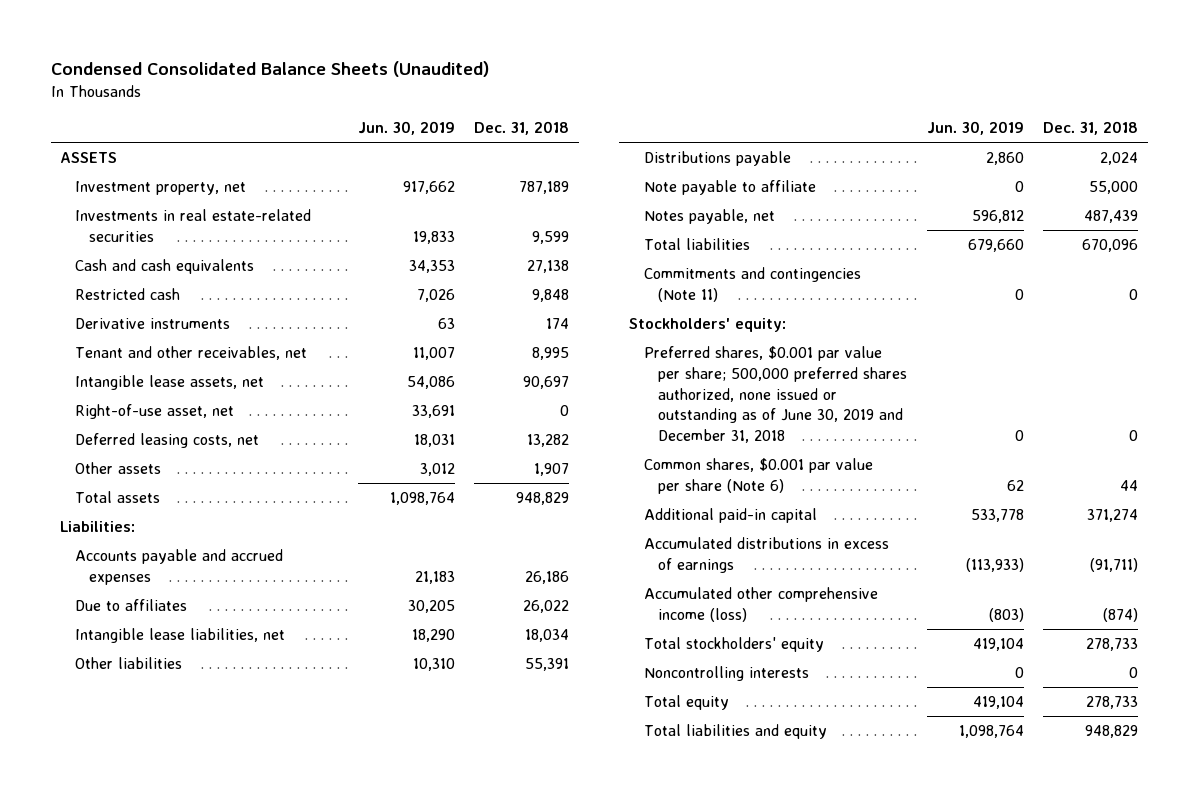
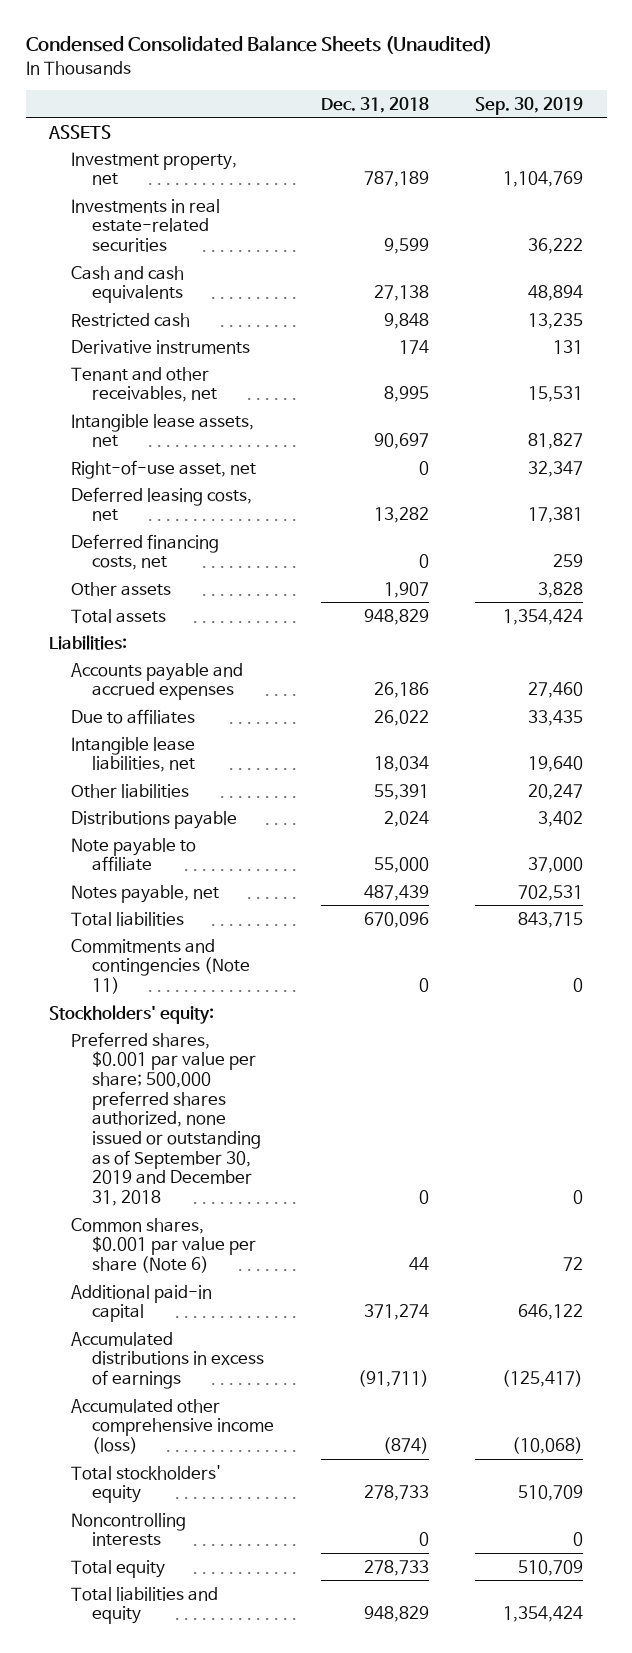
- | Jun. 30, 2019 | Dec. 31, 2018
+ | Dec. 31, 2018 | Sep. 30, 2019
+ Deferred financing costs, net | 0 | 259
- Preferred shares, $0.001 par value per share; 500,000 preferred shares authorized, none issued or outstanding as of June 30, 2019 and December 31, 2018 | 0 | 0
+ Preferred shares, $0.001 par value per share; 500,000 preferred shares authorized, none issued or outstanding as of September 30, 2019 and December 31, 2018 | 0 | 0

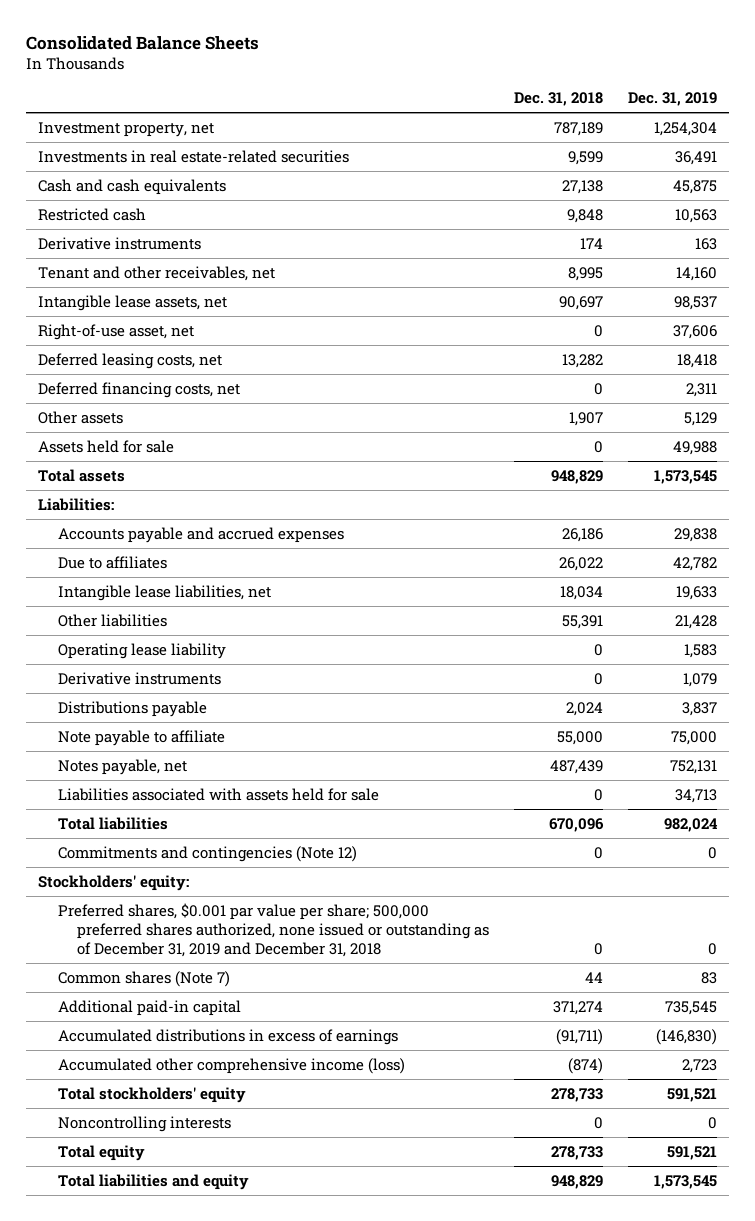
- Condensed Consolidated Balance Sheets (Unaudited)
+ Consolidated Balance Sheets
- | Dec. 31, 2018 | Sep. 30, 2019
+ | Dec. 31, 2018 | Dec. 31, 2019
- ASSETS
+ Assets held for sale | 0 | 49,988
+ Operating lease liability | 0 | 1,583
+ Derivative instruments | 0 | 1,079
+ Liabilities associated with assets held for sale | 0 | 34,713
- Commitments and contingencies (Note 11) | 0 | 0
+ Commitments and contingencies (Note 12) | 0 | 0
- Preferred shares, $0.001 par value per share; 500,000 preferred shares authorized, none issued or outstanding as of September 30, 2019 and December 31, 2018 | 0 | 0
- Common shares, $0.001 par value per share (Note 6) | 44 | 72
+ Preferred shares, $0.001 par value per share; 500,000 preferred shares authorized, none issued or outstanding as of December 31, 2019 and December 31, 2018 | 0 | 0
+ Common shares (Note 7) | 44 | 83

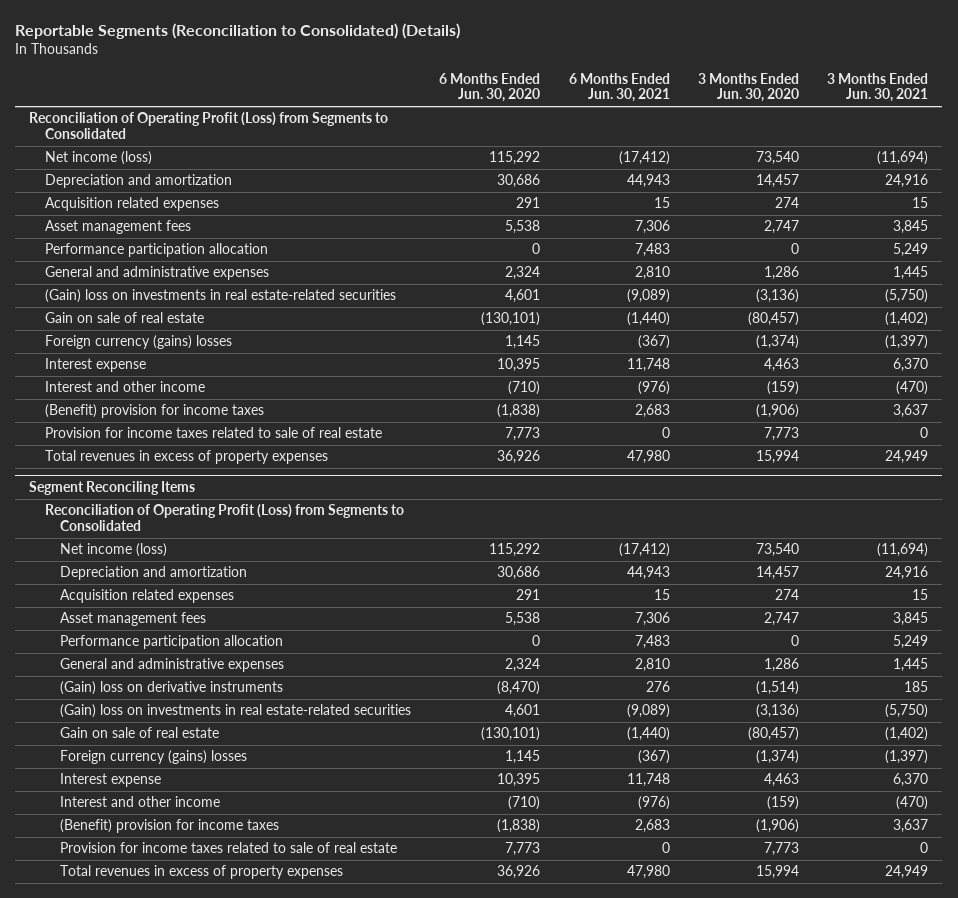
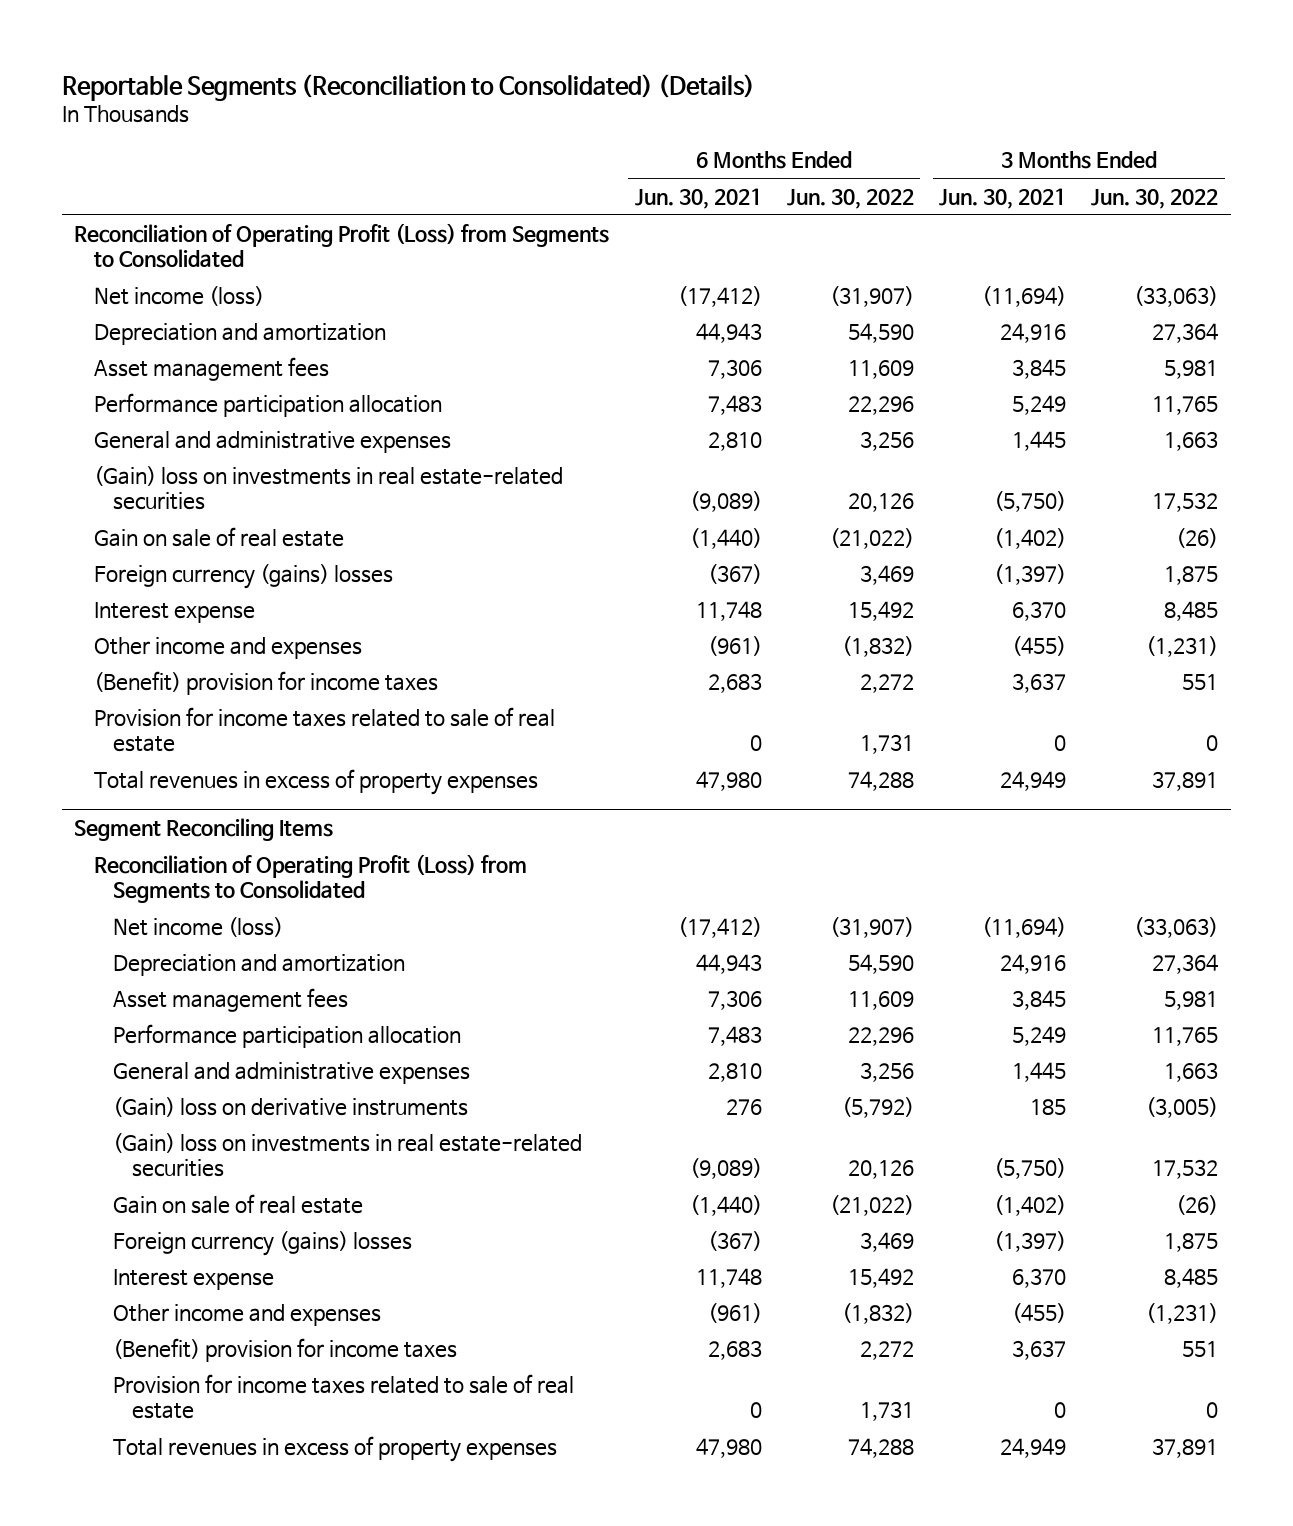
- | 6 Months Ended Jun. 30, 2020 | 6 Months Ended Jun. 30, 2021 | 3 Months Ended Jun. 30, 2020 | 3 Months Ended Jun. 30, 2021
+ | 6 Months Ended Jun. 30, 2021 | 6 Months Ended Jun. 30, 2022 | 3 Months Ended Jun. 30, 2021 | 3 Months Ended Jun. 30, 2022
- Acquisition related expenses | 291 | 15 | 274 | 15
- Interest and other income | (710) | (976) | (159) | (470)
+ Other income and expenses | (961) | (1,832) | (455) | (1,231)
@ Segment Reconciling Items
- Acquisition related expenses | 291 | 15 | 274 | 15
- Interest and other income | (710) | (976) | (159) | (470)
+ Other income and expenses | (961) | (1,832) | (455) | (1,231)

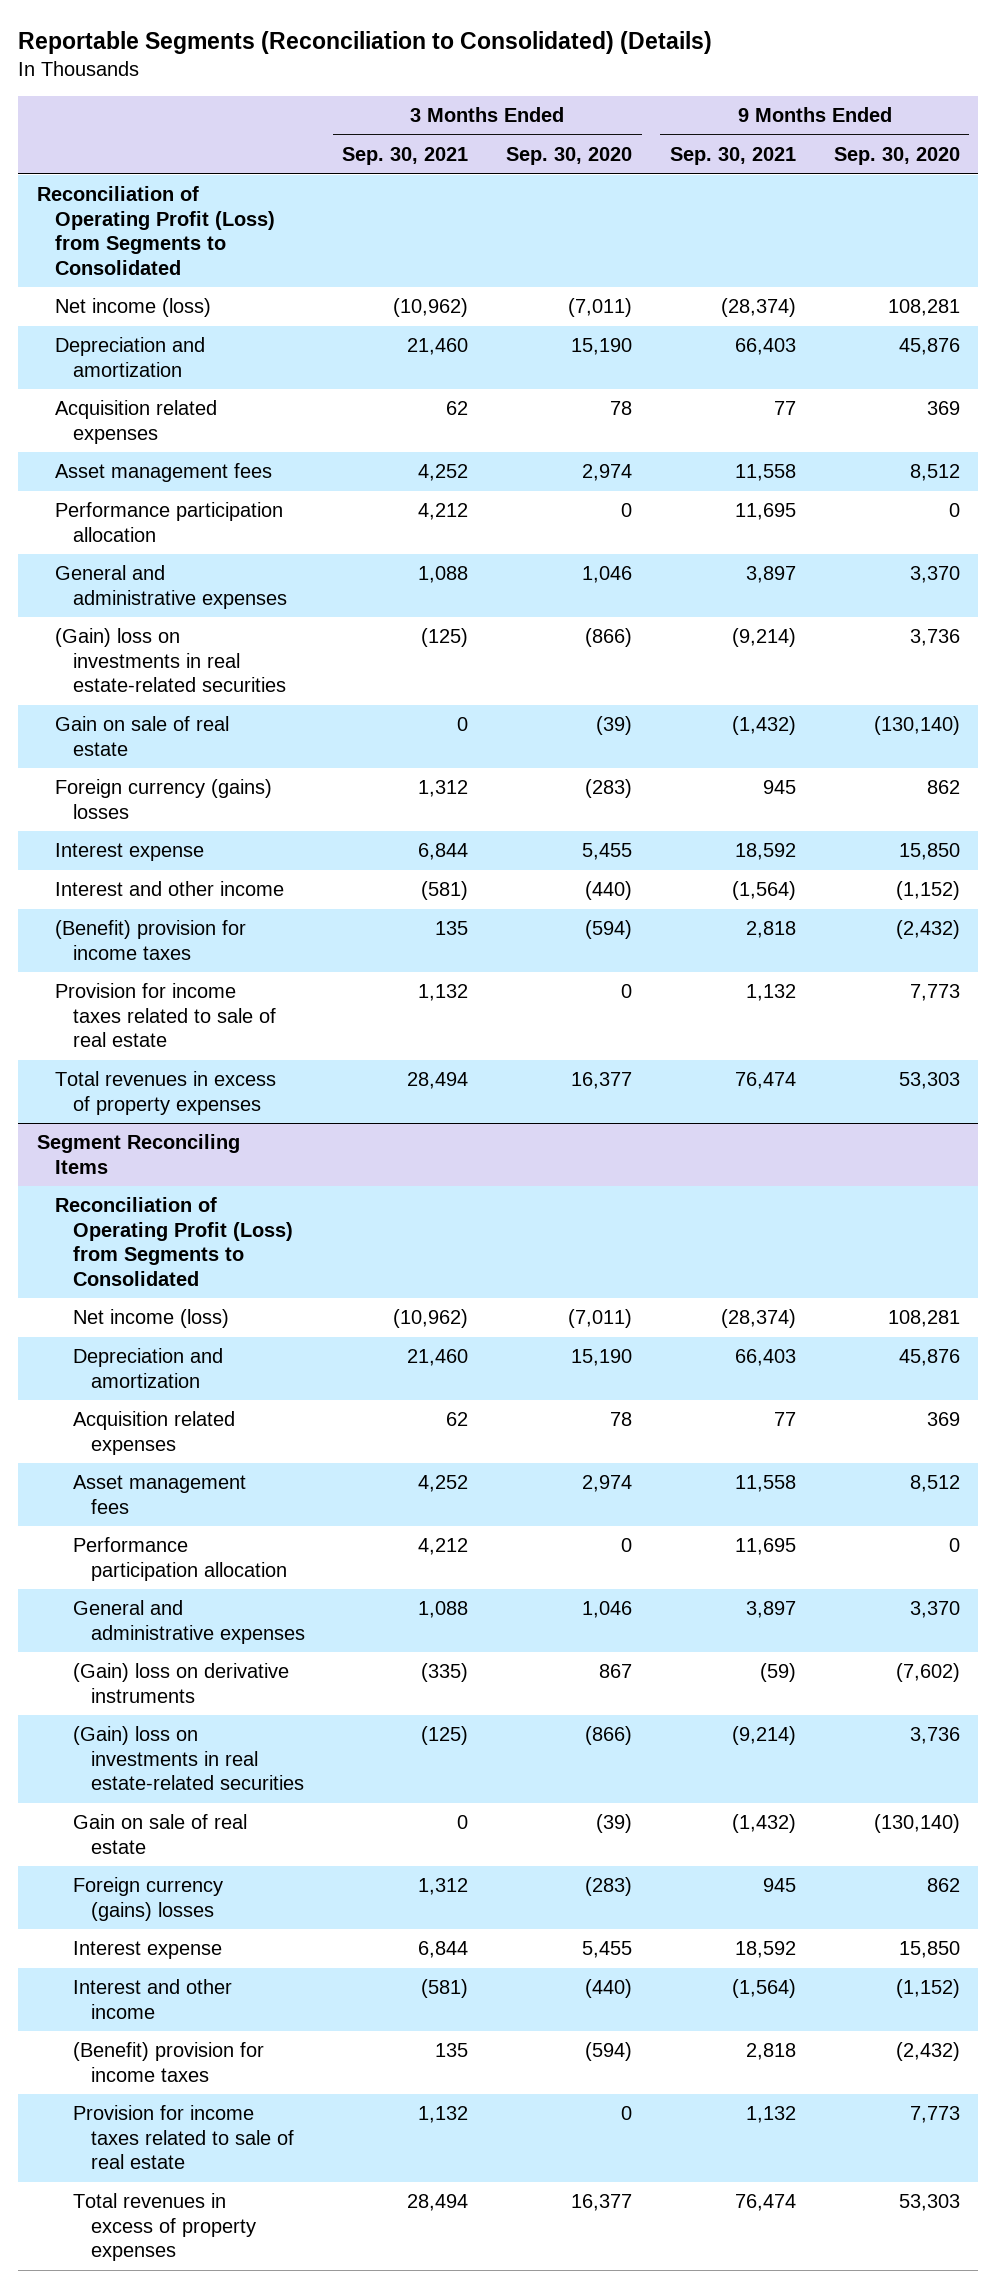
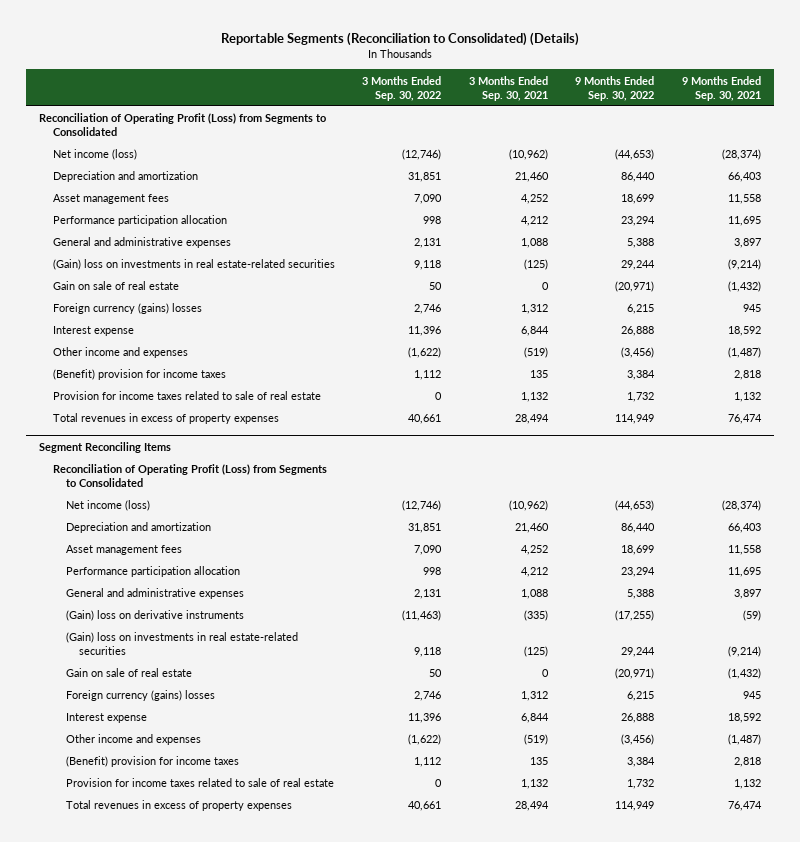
- | 3 Months Ended Sep. 30, 2021 | 3 Months Ended Sep. 30, 2020 | 9 Months Ended Sep. 30, 2021 | 9 Months Ended Sep. 30, 2020
+ | 3 Months Ended Sep. 30, 2022 | 3 Months Ended Sep. 30, 2021 | 9 Months Ended Sep. 30, 2022 | 9 Months Ended Sep. 30, 2021
- Acquisition related expenses | 62 | 78 | 77 | 369
- Interest and other income | (581) | (440) | (1,564) | (1,152)
+ Other income and expenses | (1,622) | (519) | (3,456) | (1,487)
@ Segment Reconciling Items
- Acquisition related expenses | 62 | 78 | 77 | 369
- Interest and other income | (581) | (440) | (1,564) | (1,152)
+ Other income and expenses | (1,622) | (519) | (3,456) | (1,487)

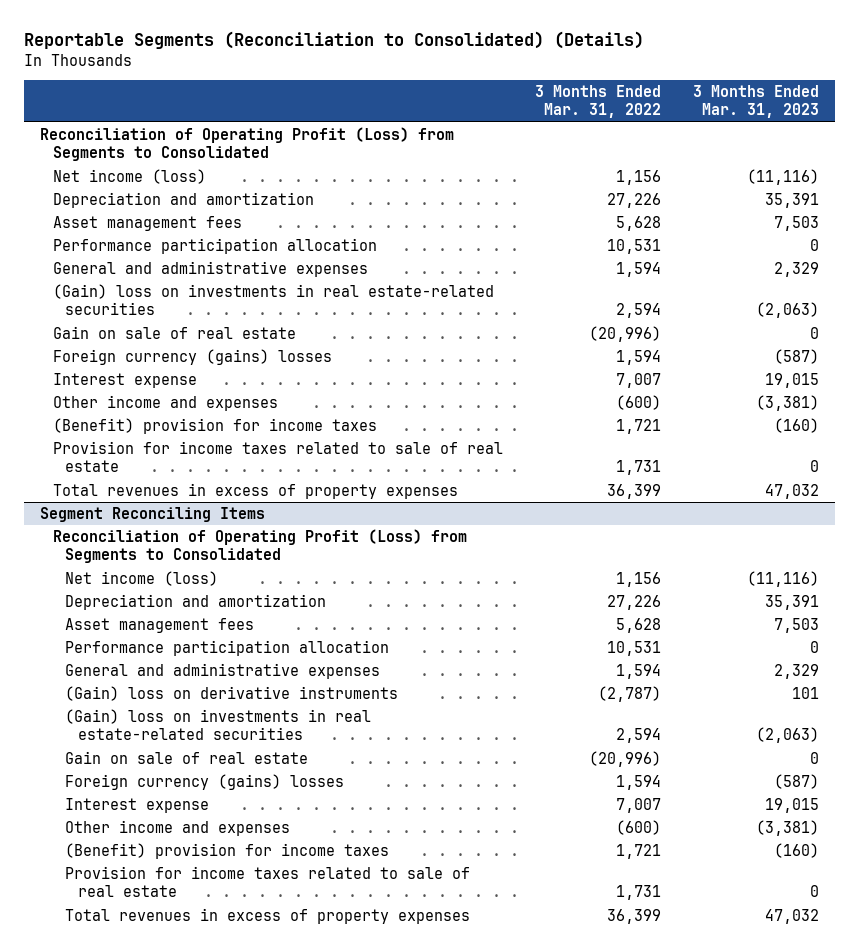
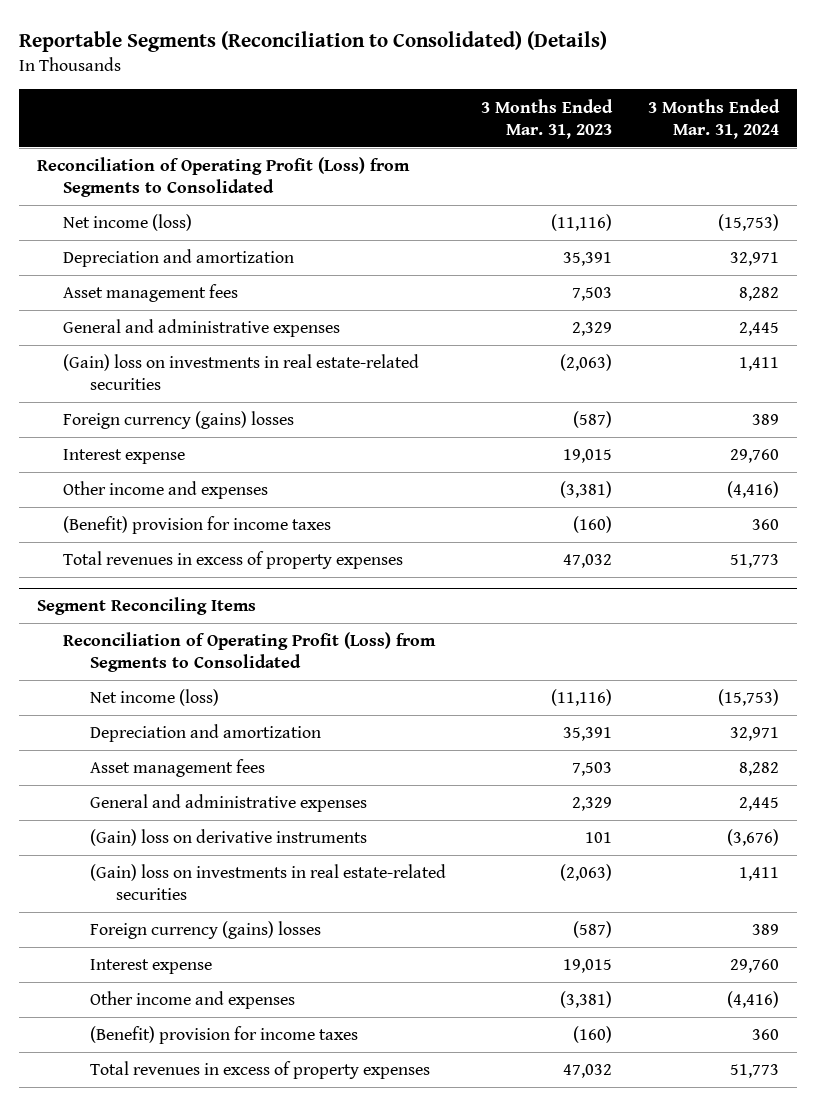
- | 3 Months Ended Mar. 31, 2022 | 3 Months Ended Mar. 31, 2023
+ | 3 Months Ended Mar. 31, 2023 | 3 Months Ended Mar. 31, 2024
- Performance participation allocation | 10,531 | 0
- Gain on sale of real estate | (20,996) | 0
- Provision for income taxes related to sale of real estate | 1,731 | 0
@ Segment Reconciling Items
- Performance participation allocation | 10,531 | 0
- Gain on sale of real estate | (20,996) | 0
- Provision for income taxes related to sale of real estate | 1,731 | 0

